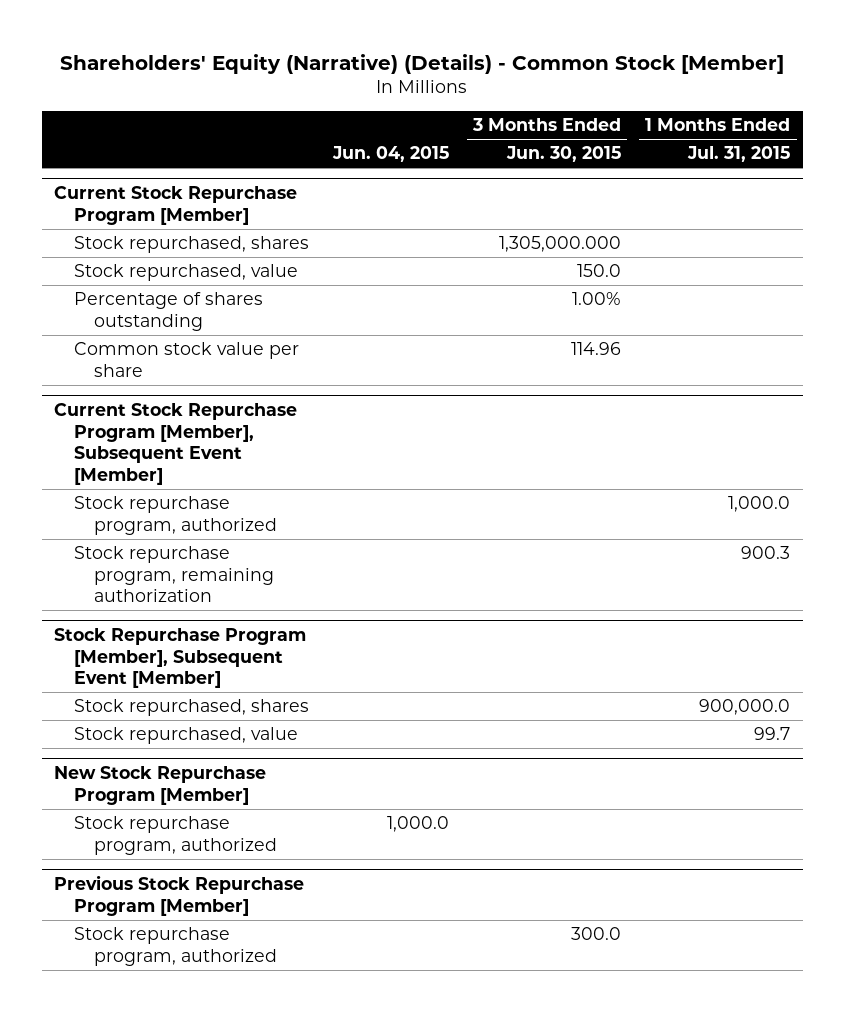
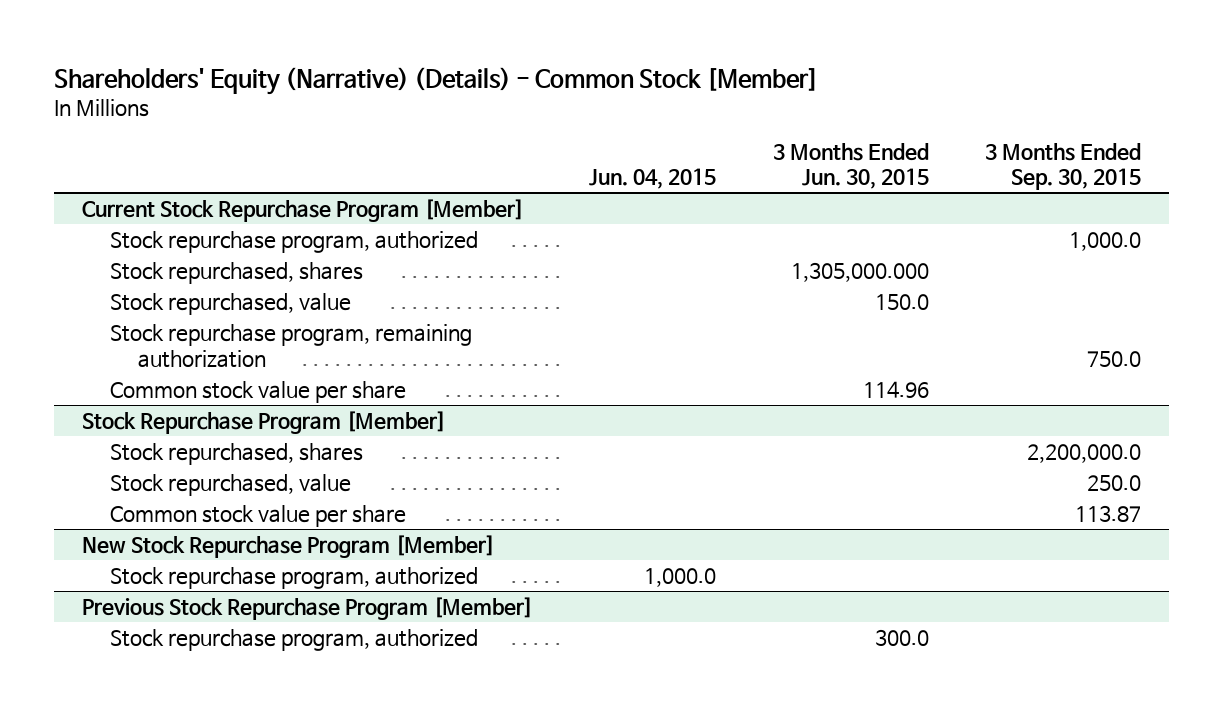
- | Jun. 04, 2015 | 3 Months Ended Jun. 30, 2015 | 1 Months Ended Jul. 31, 2015
+ | Jun. 04, 2015 | 3 Months Ended Jun. 30, 2015 | 3 Months Ended Sep. 30, 2015
@ Current Stock Repurchase Program [Member]
+ Stock repurchase program, authorized | | | 1,000.0
- Percentage of shares outstanding | | 1.00% |
+ Stock repurchase program, remaining authorization | | | 750.0
- Current Stock Repurchase Program [Member], Subsequent Event [Member]
- Stock repurchase program, authorized | | | 1,000.0
- Stock repurchase program, remaining authorization | | | 900.3
- Stock Repurchase Program [Member], Subsequent Event [Member]
+ Stock Repurchase Program [Member]
+ Common stock value per share | | | 113.87

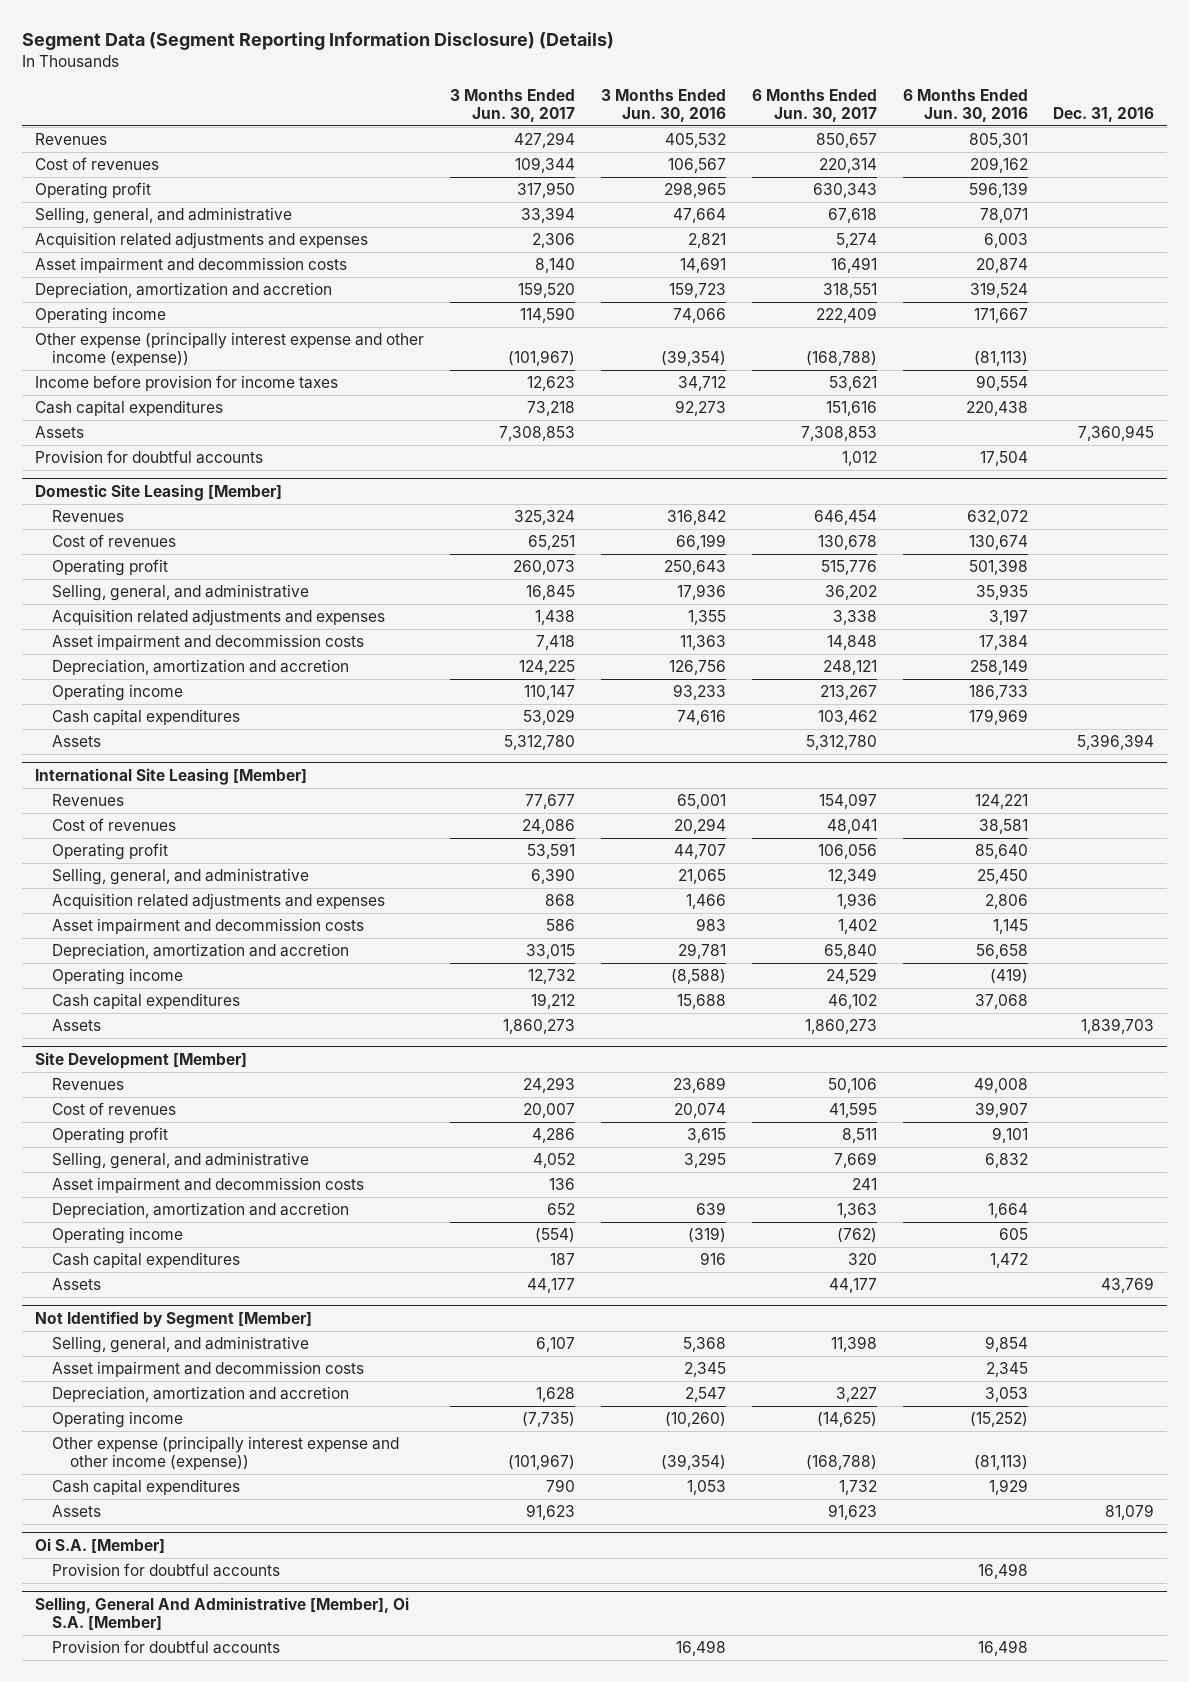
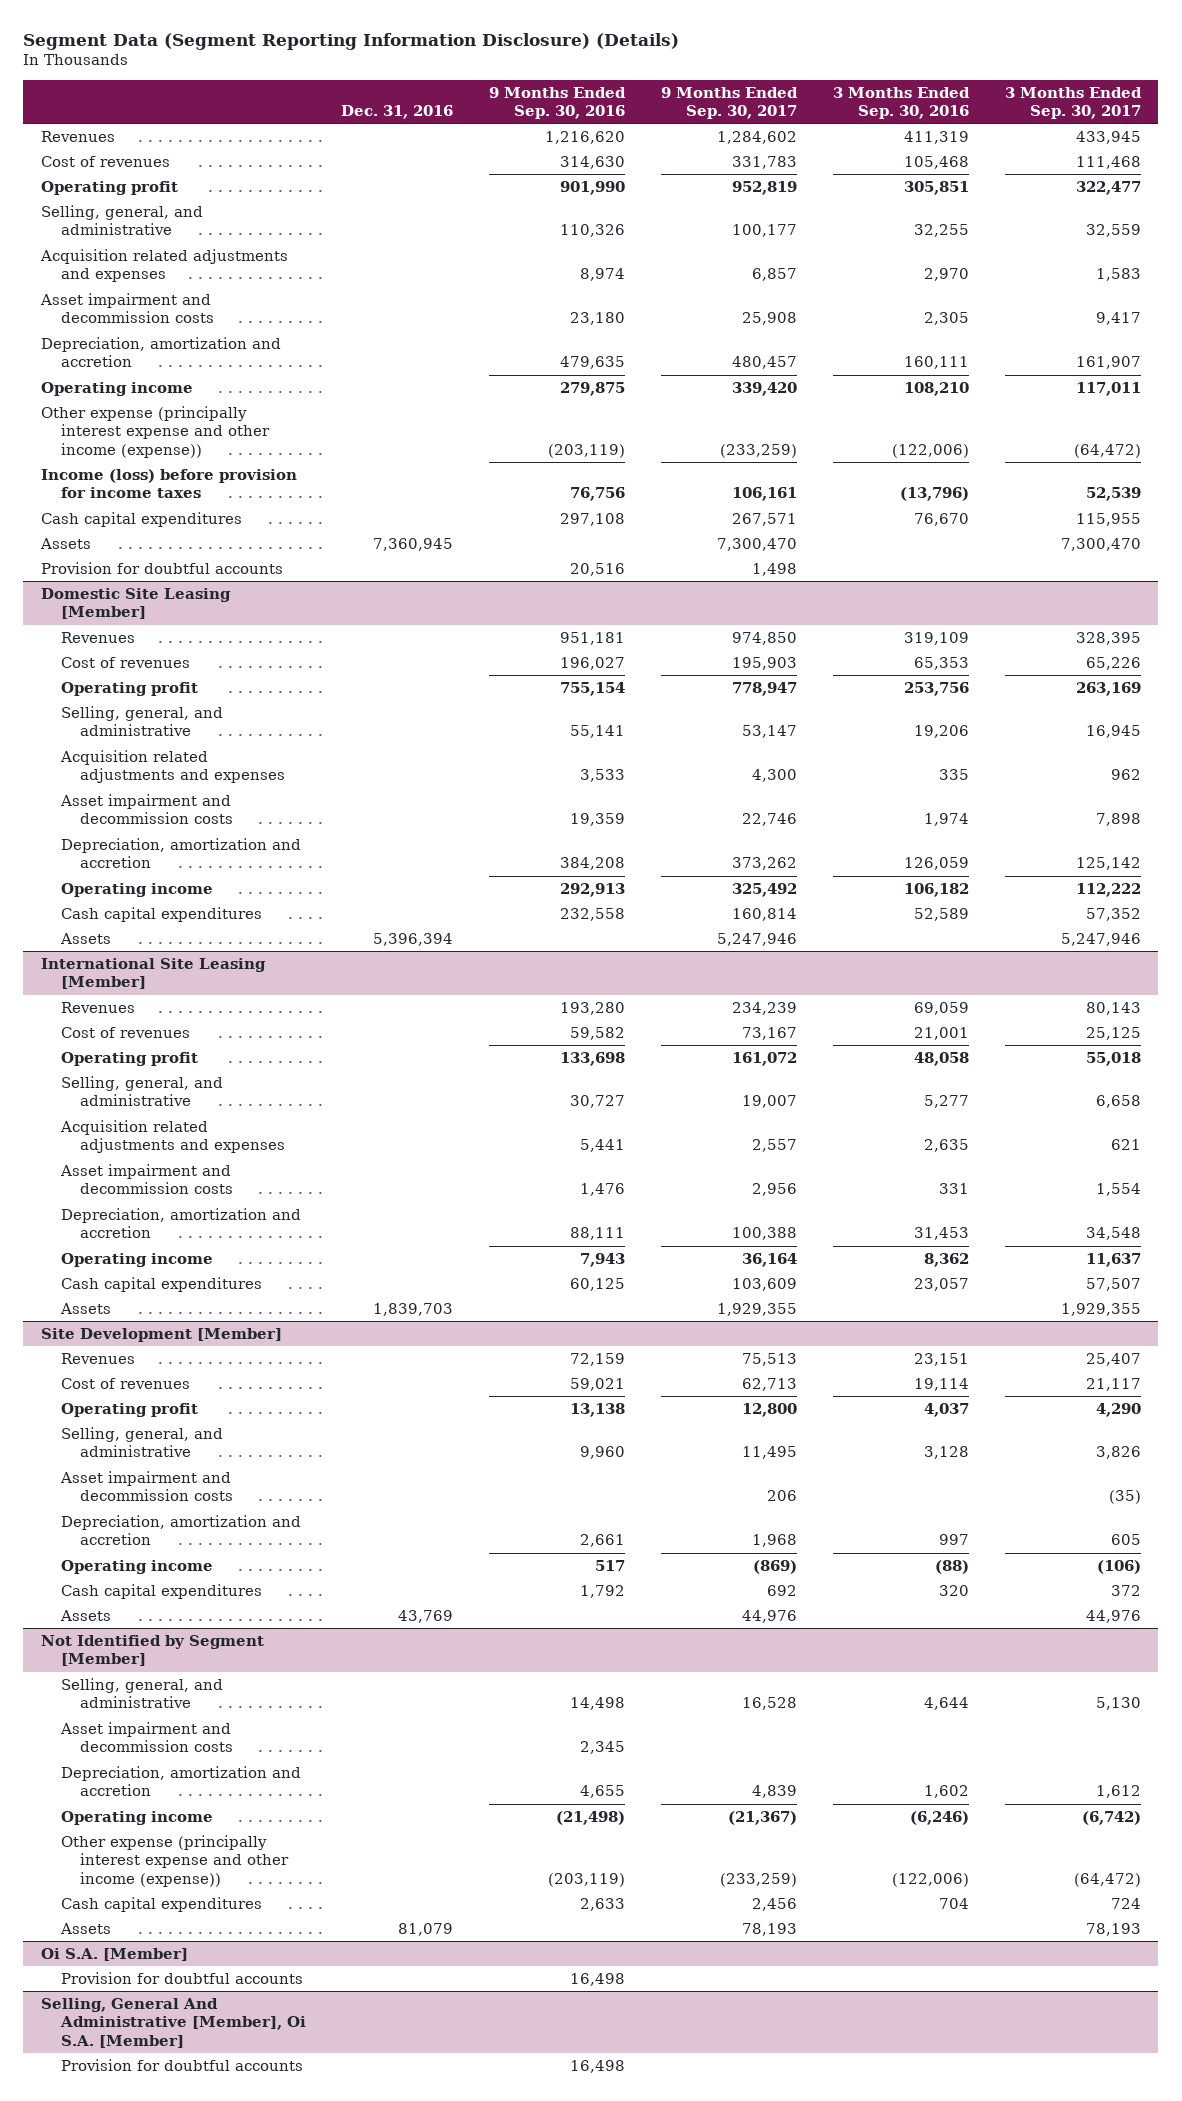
- | 3 Months Ended Jun. 30, 2017 | 3 Months Ended Jun. 30, 2016 | 6 Months Ended Jun. 30, 2017 | 6 Months Ended Jun. 30, 2016 | Dec. 31, 2016
+ | Dec. 31, 2016 | 9 Months Ended Sep. 30, 2016 | 9 Months Ended Sep. 30, 2017 | 3 Months Ended Sep. 30, 2016 | 3 Months Ended Sep. 30, 2017
- Income before provision for income taxes | 12,623 | 34,712 | 53,621 | 90,554 |
+ Income (loss) before provision for income taxes | | 76,756 | 106,161 | (13,796) | 52,539

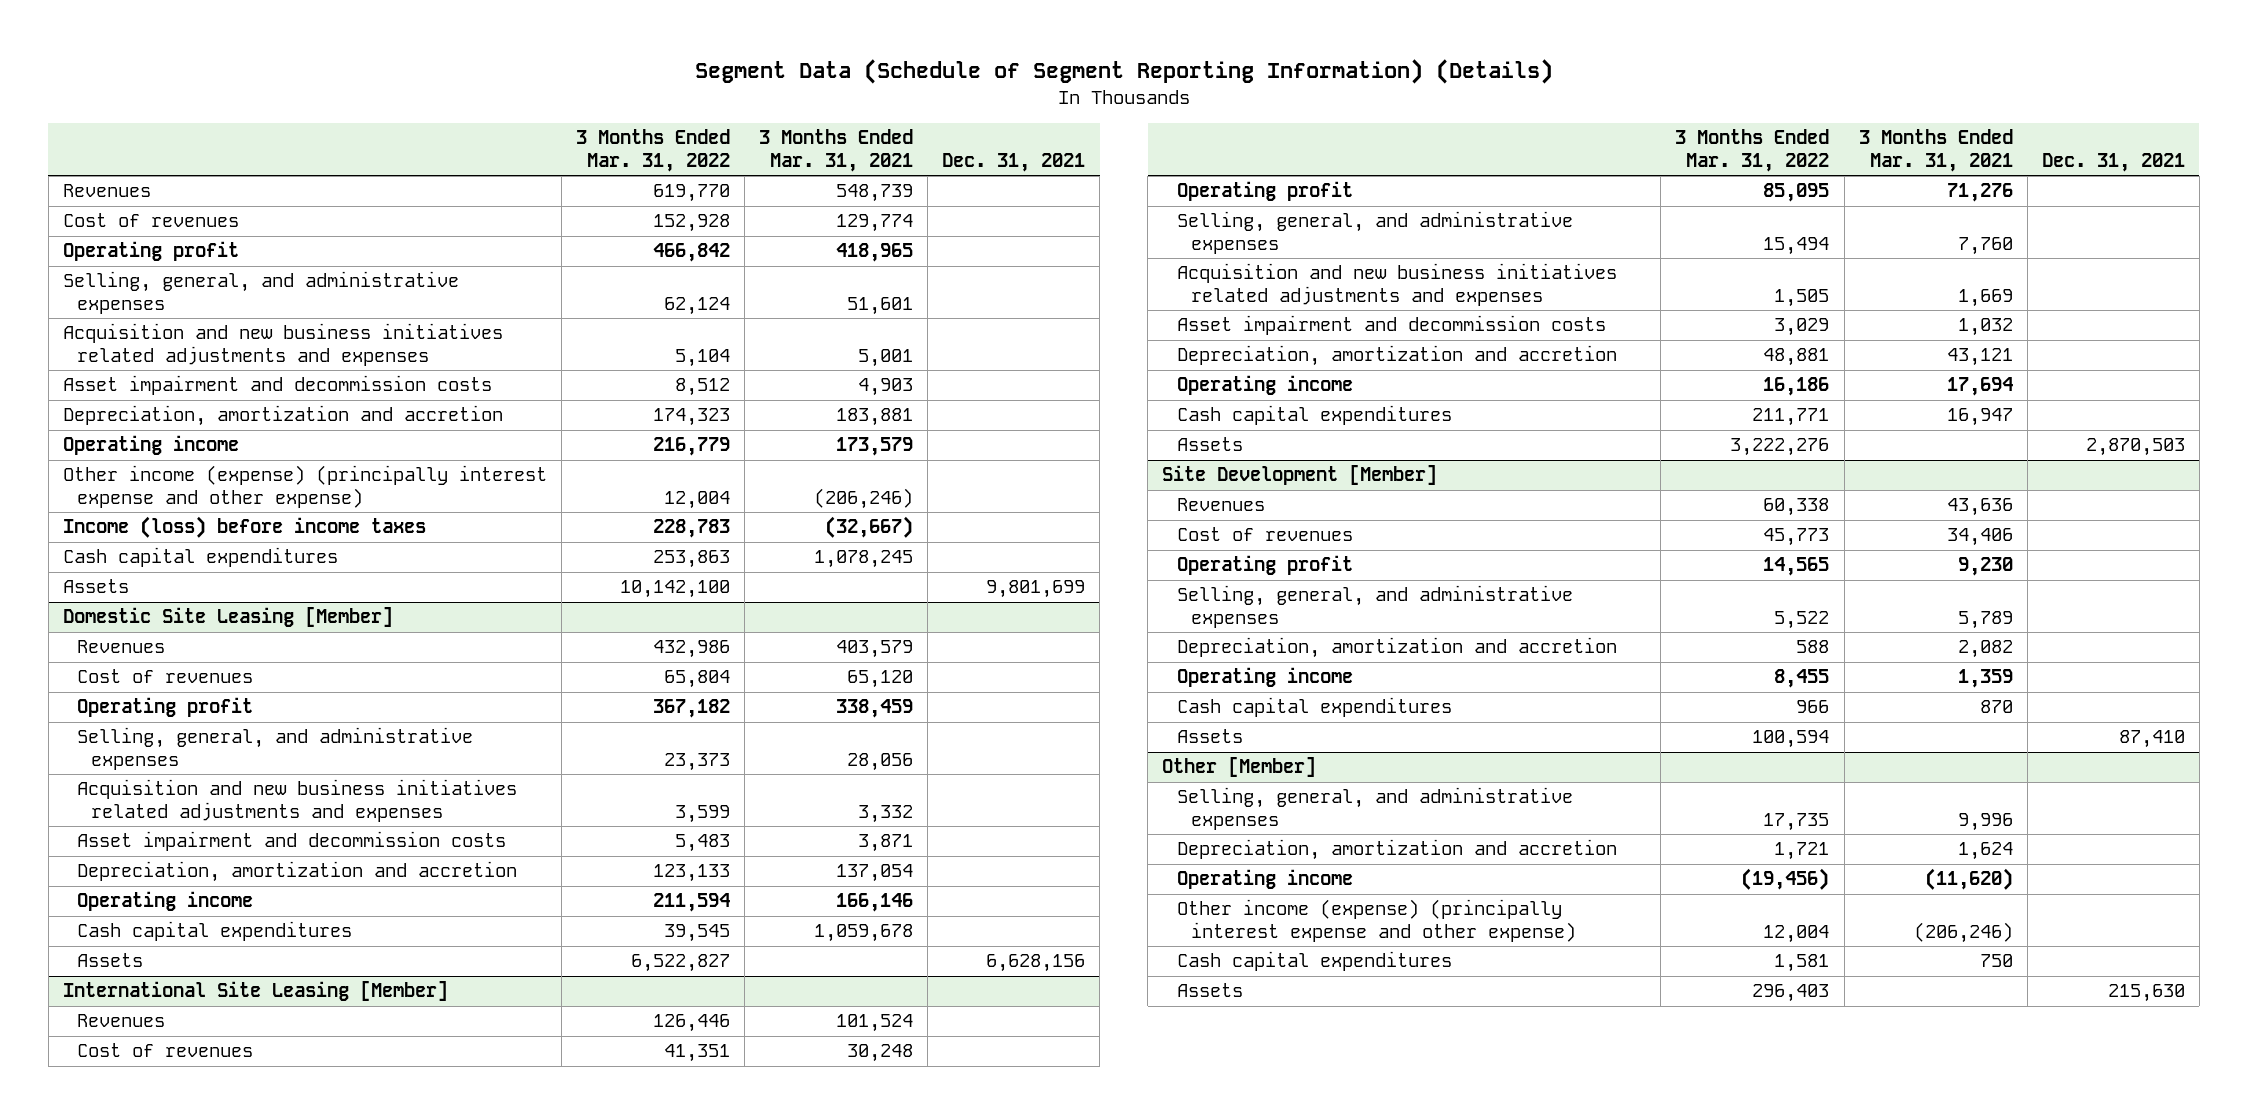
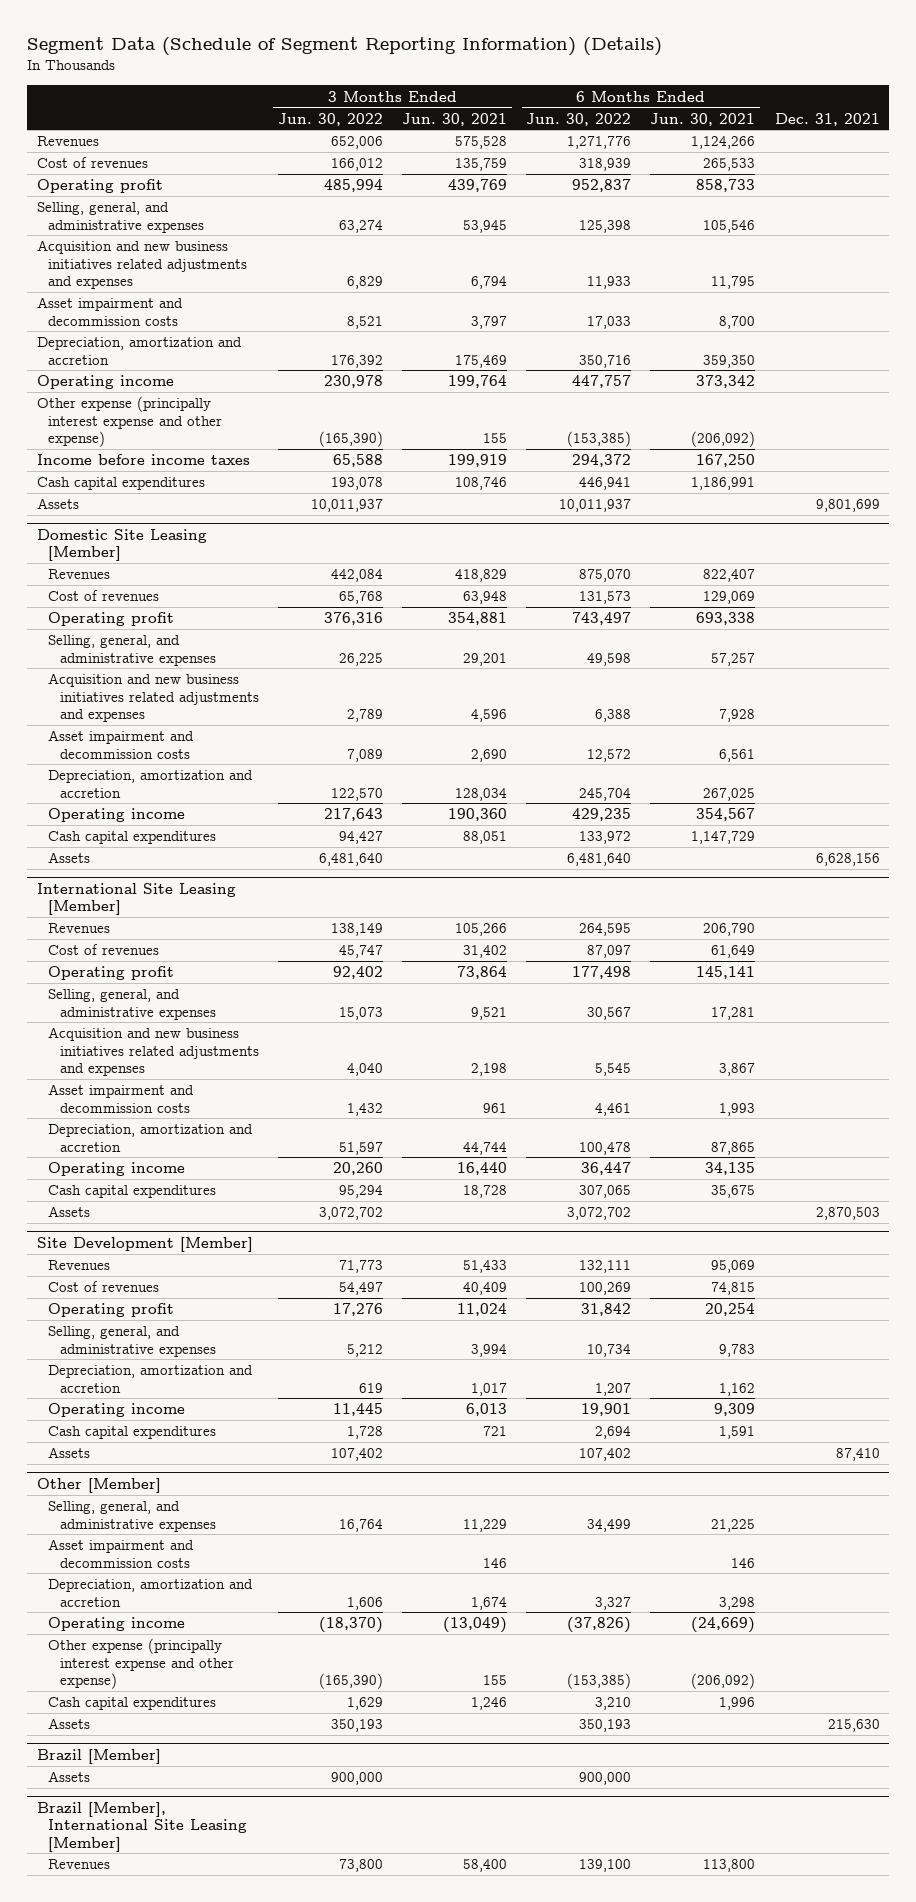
- | 3 Months Ended Mar. 31, 2022 | 3 Months Ended Mar. 31, 2021 | Dec. 31, 2021
+ | 3 Months Ended Jun. 30, 2022 | 3 Months Ended Jun. 30, 2021 | 6 Months Ended Jun. 30, 2022 | 6 Months Ended Jun. 30, 2021 | Dec. 31, 2021
- Other income (expense) (principally interest expense and other expense) | 12,004 | (206,246) |
- Income (loss) before income taxes | 228,783 | (32,667) |
+ Other expense (principally interest expense and other expense) | (165,390) | 155 | (153,385) | (206,092) |
+ Income before income taxes | 65,588 | 199,919 | 294,372 | 167,250 |
@ Other [Member]
+ Asset impairment and decommission costs | | 146 | | 146 |
- Other income (expense) (principally interest expense and other expense) | 12,004 | (206,246) |
+ Other expense (principally interest expense and other expense) | (165,390) | 155 | (153,385) | (206,092) |
+ Brazil [Member]
+ Assets | 900,000 | | 900,000 | |
+ Brazil [Member], International Site Leasing [Member]
+ Revenues | 73,800 | 58,400 | 139,100 | 113,800 |

